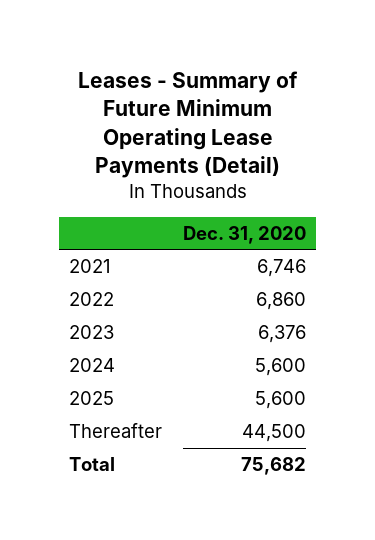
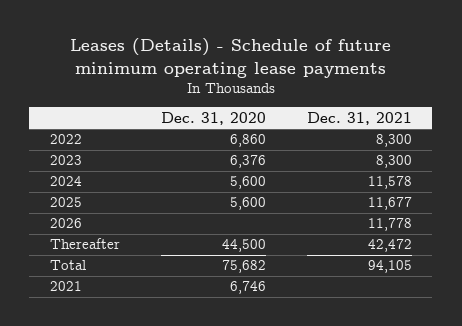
- Leases - Summary of Future Minimum Operating Lease Payments (Detail)
+ Leases (Details) - Schedule of future minimum operating lease payments
- | Dec. 31, 2020
+ | Dec. 31, 2020 | Dec. 31, 2021
+ 2026 | | 11,778
moved down: 2021 | 6,746 |

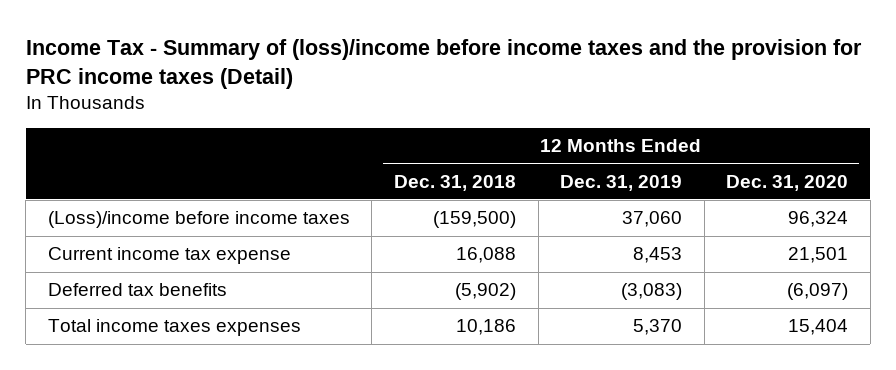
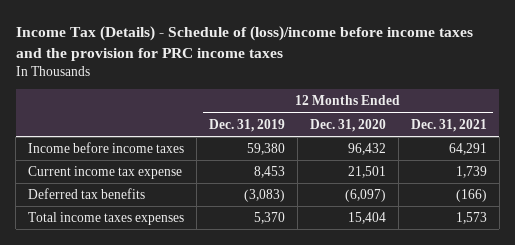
- Income Tax - Summary of (loss)/income before income taxes and the provision for PRC income taxes (Detail)
+ Income Tax (Details) - Schedule of (loss)/income before income taxes and the provision for PRC income taxes
- | 12 Months Ended Dec. 31, 2018 | 12 Months Ended Dec. 31, 2019 | 12 Months Ended Dec. 31, 2020
+ | 12 Months Ended Dec. 31, 2019 | 12 Months Ended Dec. 31, 2020 | 12 Months Ended Dec. 31, 2021
- (Loss)/income before income taxes | (159,500) | 37,060 | 96,324
+ Income before income taxes | 59,380 | 96,432 | 64,291

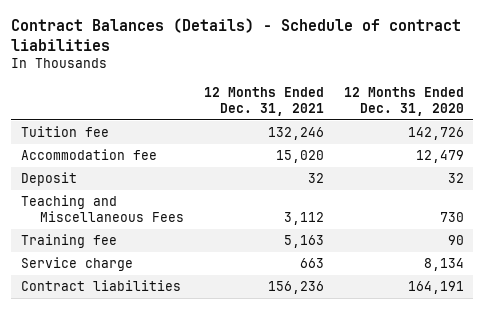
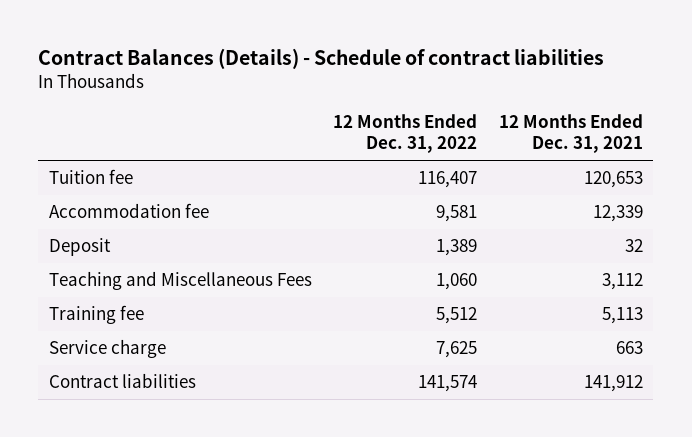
- | 12 Months Ended Dec. 31, 2021 | 12 Months Ended Dec. 31, 2020
+ | 12 Months Ended Dec. 31, 2022 | 12 Months Ended Dec. 31, 2021
- Tuition fee | 132,246 | 142,726
- Accommodation fee | 15,020 | 12,479
+ Tuition fee | 116,407 | 120,653
+ Accommodation fee | 9,581 | 12,339
- Training fee | 5,163 | 90
+ Training fee | 5,512 | 5,113
- Contract liabilities | 156,236 | 164,191
+ Contract liabilities | 141,574 | 141,912

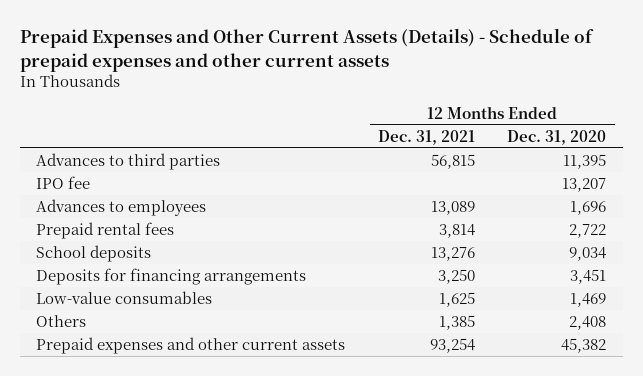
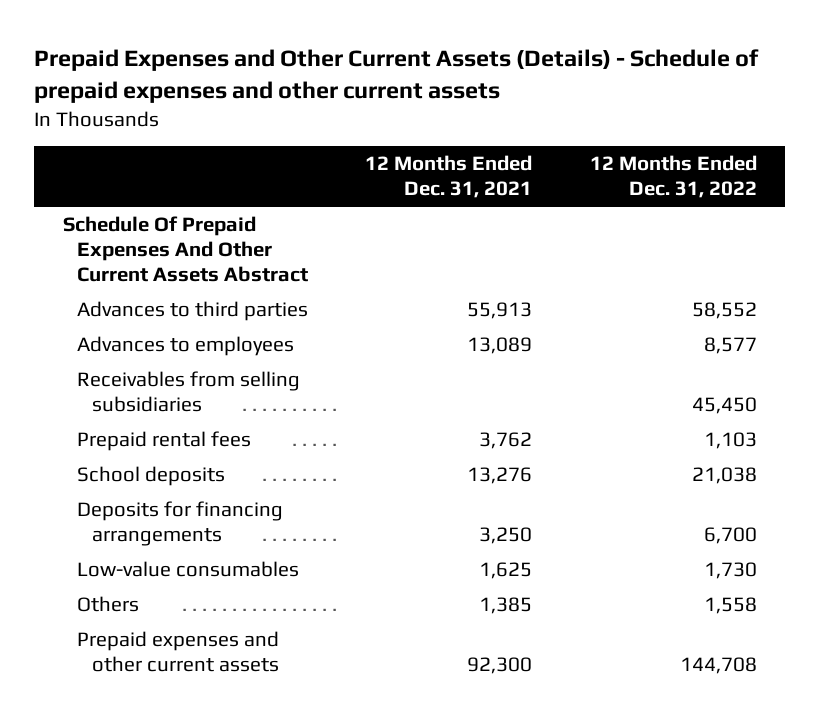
- | 12 Months Ended Dec. 31, 2021 | 12 Months Ended Dec. 31, 2020
+ | 12 Months Ended Dec. 31, 2021 | 12 Months Ended Dec. 31, 2022
- Advances to third parties | 56,815 | 11,395
- IPO fee | | 13,207
+ Schedule Of Prepaid Expenses And Other Current Assets Abstract
+ Advances to third parties | 55,913 | 58,552
- Prepaid rental fees | 3,814 | 2,722
+ Receivables from selling subsidiaries | | 45,450
+ Prepaid rental fees | 3,762 | 1,103
- Prepaid expenses and other current assets | 93,254 | 45,382
+ Prepaid expenses and other current assets | 92,300 | 144,708

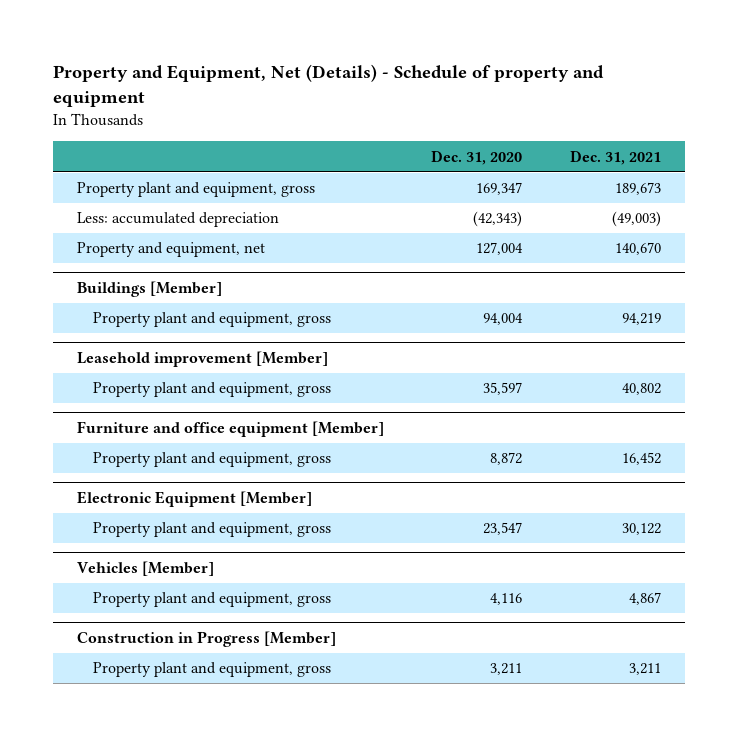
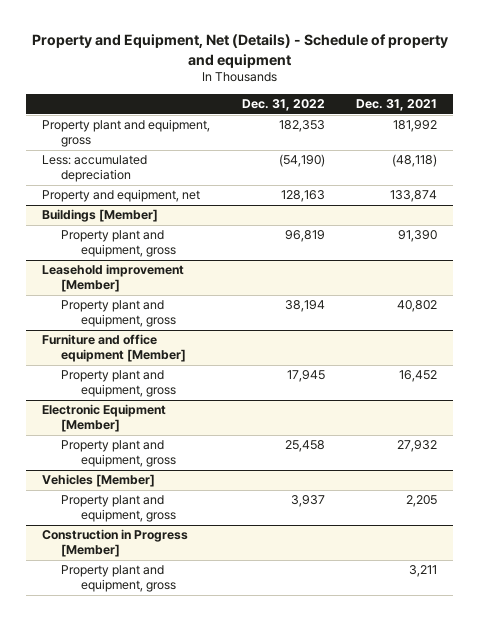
- | Dec. 31, 2020 | Dec. 31, 2021
+ | Dec. 31, 2022 | Dec. 31, 2021
- Property plant and equipment, gross | 169,347 | 189,673
- Less: accumulated depreciation | (42,343) | (49,003)
- Property and equipment, net | 127,004 | 140,670
+ Property plant and equipment, gross | 182,353 | 181,992
+ Less: accumulated depreciation | (54,190) | (48,118)
+ Property and equipment, net | 128,163 | 133,874
@ Buildings [Member]
- Property plant and equipment, gross | 94,004 | 94,219
+ Property plant and equipment, gross | 96,819 | 91,390
@ Electronic Equipment [Member]
- Property plant and equipment, gross | 23,547 | 30,122
+ Property plant and equipment, gross | 25,458 | 27,932
@ Vehicles [Member]
- Property plant and equipment, gross | 4,116 | 4,867
+ Property plant and equipment, gross | 3,937 | 2,205

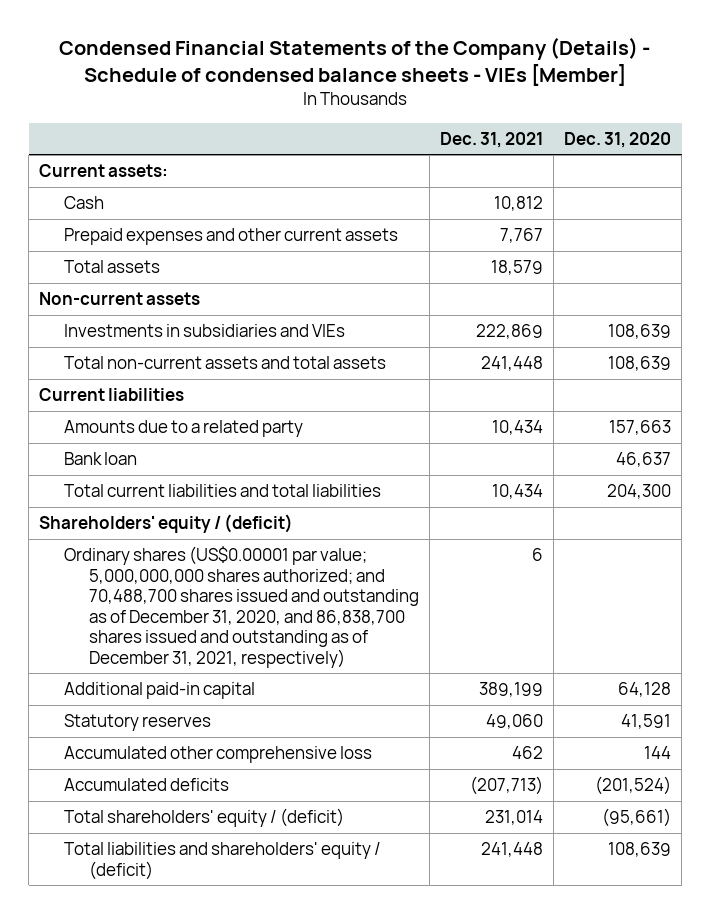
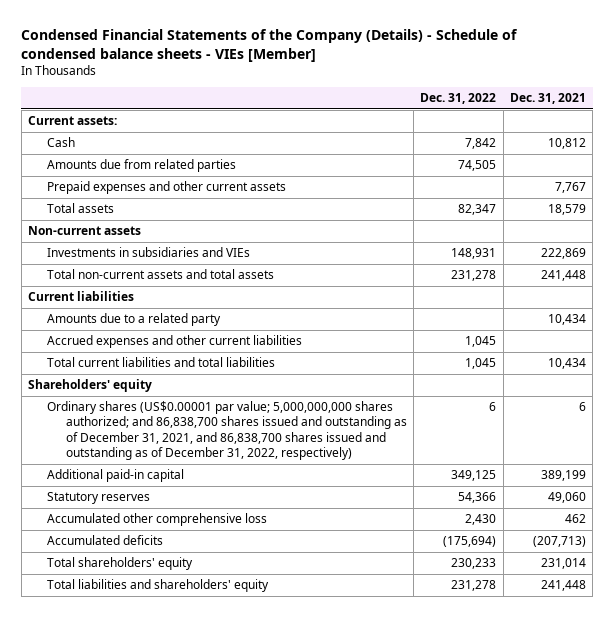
- | Dec. 31, 2021 | Dec. 31, 2020
+ | Dec. 31, 2022 | Dec. 31, 2021
+ Amounts due from related parties | 74,505 |
- Bank loan | | 46,637
+ Accrued expenses and other current liabilities | 1,045 |
- Shareholders' equity / (deficit)
- Ordinary shares (US$0.00001 par value; 5,000,000,000 shares authorized; and 70,488,700 shares issued and outstanding as of December 31, 2020, and 86,838,700 shares issued and outstanding as of December 31, 2021, respectively) | 6 |
+ Shareholders' equity
+ Ordinary shares (US$0.00001 par value; 5,000,000,000 shares authorized; and 86,838,700 shares issued and outstanding as of December 31, 2021, and 86,838,700 shares issued and outstanding as of December 31, 2022, respectively) | 6 | 6
- Total shareholders' equity / (deficit) | 231,014 | (95,661)
- Total liabilities and shareholders' equity / (deficit) | 241,448 | 108,639
+ Total shareholders' equity | 230,233 | 231,014
+ Total liabilities and shareholders' equity | 231,278 | 241,448

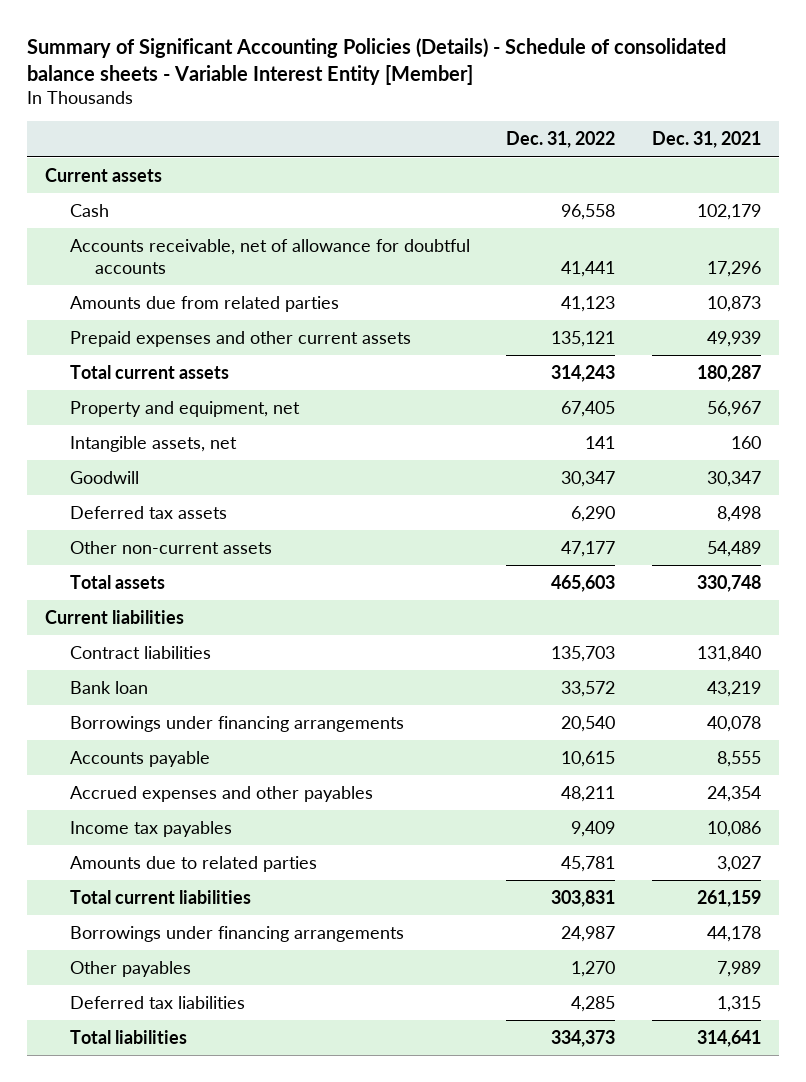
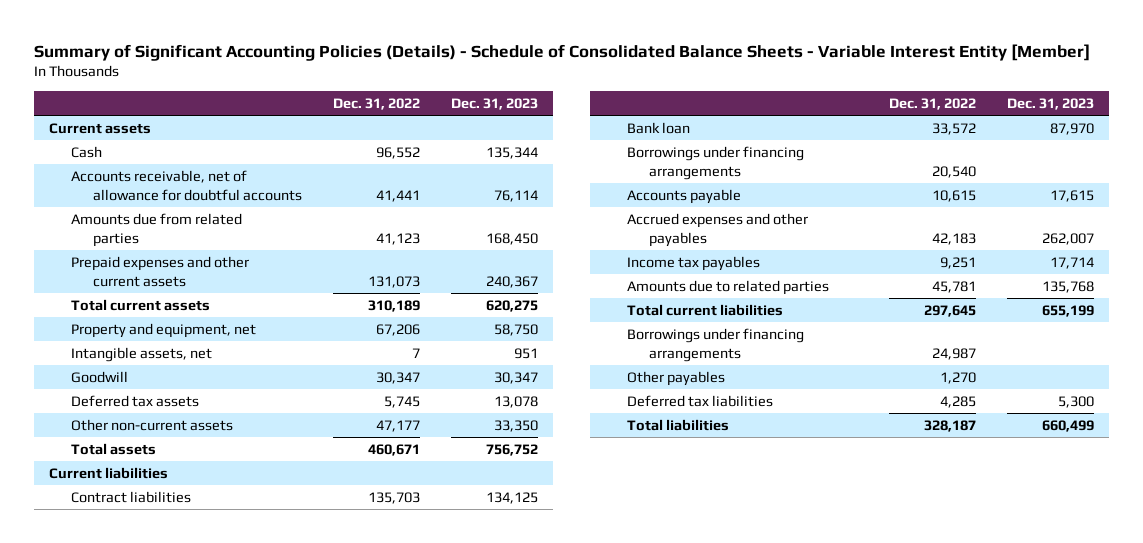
- Summary of Significant Accounting Policies (Details) - Schedule of consolidated balance sheets - Variable Interest Entity [Member]
+ Summary of Significant Accounting Policies (Details) - Schedule of Consolidated Balance Sheets - Variable Interest Entity [Member]
- | Dec. 31, 2022 | Dec. 31, 2021
+ | Dec. 31, 2022 | Dec. 31, 2023
- Cash | 96,558 | 102,179
+ Cash | 96,552 | 135,344
- Prepaid expenses and other current assets | 135,121 | 49,939
- Total current assets | 314,243 | 180,287
- Property and equipment, net | 67,405 | 56,967
- Intangible assets, net | 141 | 160
+ Prepaid expenses and other current assets | 131,073 | 240,367
+ Total current assets | 310,189 | 620,275
+ Property and equipment, net | 67,206 | 58,750
+ Intangible assets, net | 7 | 951
- Deferred tax assets | 6,290 | 8,498
+ Deferred tax assets | 5,745 | 13,078
- Total assets | 465,603 | 330,748
+ Total assets | 460,671 | 756,752
- Accrued expenses and other payables | 48,211 | 24,354
- Income tax payables | 9,409 | 10,086
+ Accrued expenses and other payables | 42,183 | 262,007
+ Income tax payables | 9,251 | 17,714
- Total current liabilities | 303,831 | 261,159
+ Total current liabilities | 297,645 | 655,199
- Total liabilities | 334,373 | 314,641
+ Total liabilities | 328,187 | 660,499

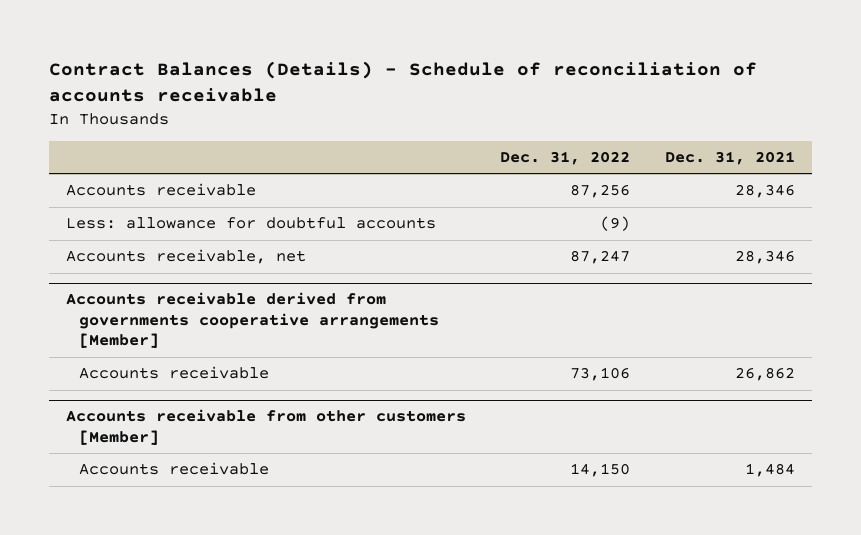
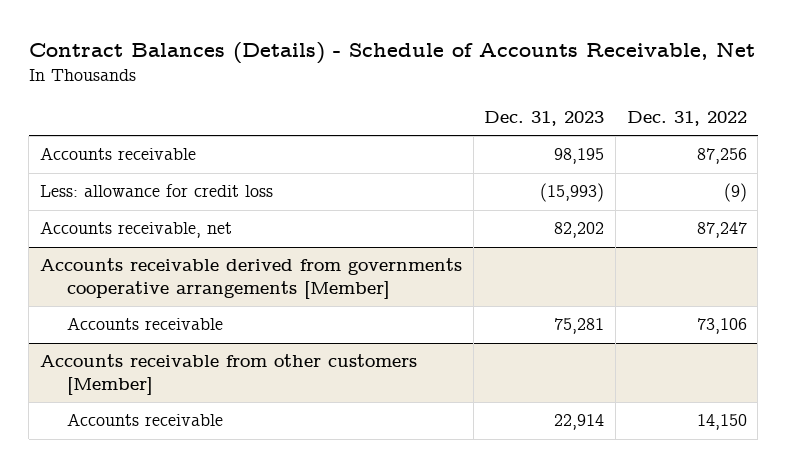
- Contract Balances (Details) - Schedule of reconciliation of accounts receivable
+ Contract Balances (Details) - Schedule of Accounts Receivable, Net
- | Dec. 31, 2022 | Dec. 31, 2021
+ | Dec. 31, 2023 | Dec. 31, 2022
- Less: allowance for doubtful accounts | (9) |
+ Less: allowance for credit loss | (15,993) | (9)

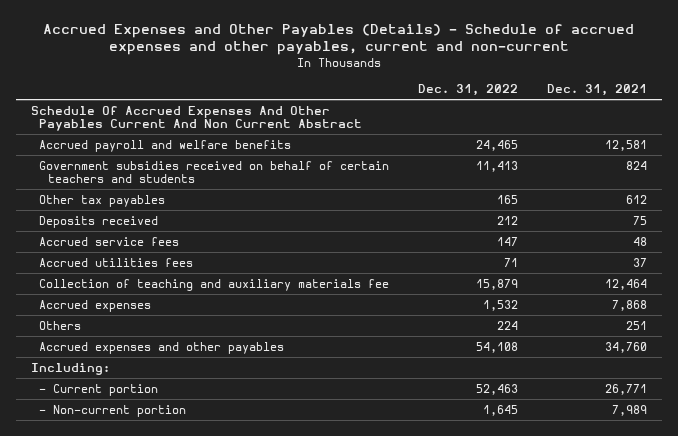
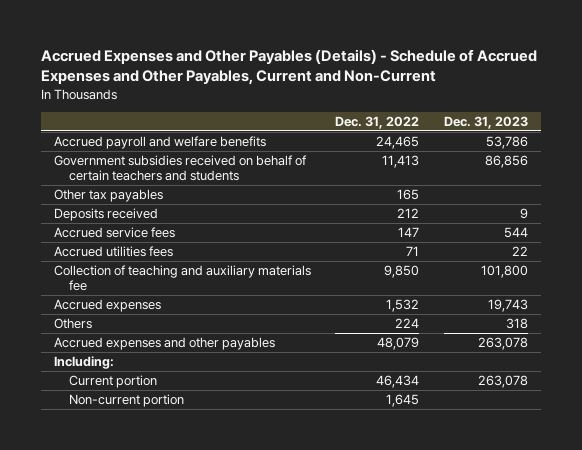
- Accrued Expenses and Other Payables (Details) - Schedule of accrued expenses and other payables, current and non-current
+ Accrued Expenses and Other Payables (Details) - Schedule of Accrued Expenses and Other Payables, Current and Non-Current
- | Dec. 31, 2022 | Dec. 31, 2021
+ | Dec. 31, 2022 | Dec. 31, 2023
- Schedule Of Accrued Expenses And Other Payables Current And Non Current Abstract
- Collection of teaching and auxiliary materials fee | 15,879 | 12,464
+ Collection of teaching and auxiliary materials fee | 9,850 | 101,800
- Accrued expenses and other payables | 54,108 | 34,760
+ Accrued expenses and other payables | 48,079 | 263,078
- - Current portion | 52,463 | 26,771
- - Non-current portion | 1,645 | 7,989
+ Current portion | 46,434 | 263,078
+ Non-current portion | 1,645 |

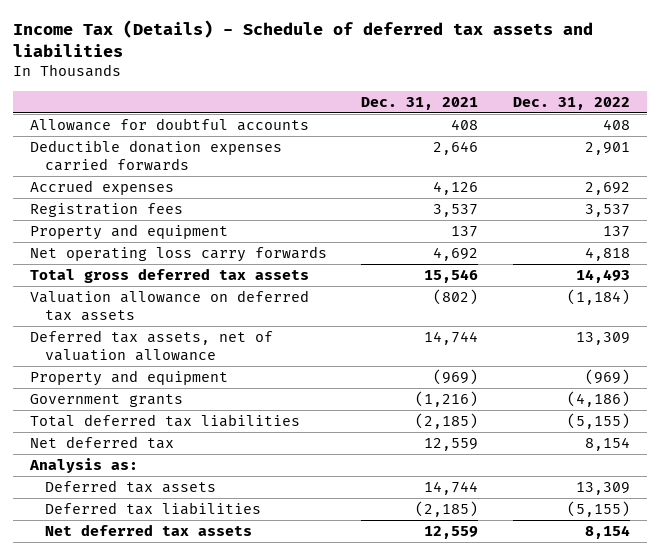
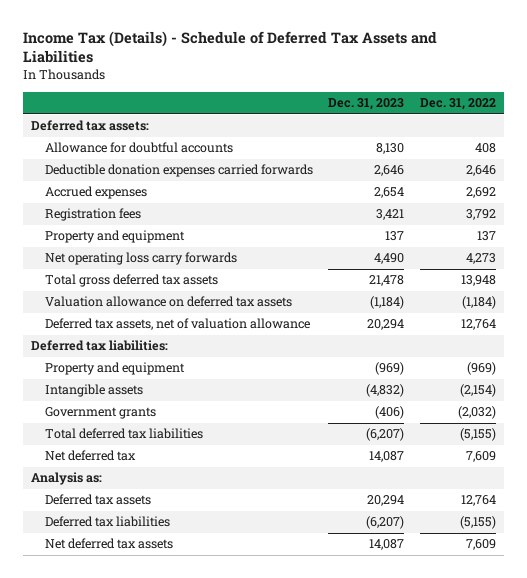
- Income Tax (Details) - Schedule of deferred tax assets and liabilities
+ Income Tax (Details) - Schedule of Deferred Tax Assets and Liabilities
- | Dec. 31, 2021 | Dec. 31, 2022
+ | Dec. 31, 2023 | Dec. 31, 2022
+ Deferred tax assets:
- Deductible donation expenses carried forwards | 2,646 | 2,901
+ Deductible donation expenses carried forwards | 2,646 | 2,646
- Registration fees | 3,537 | 3,537
+ Registration fees | 3,421 | 3,792
- Net operating loss carry forwards | 4,692 | 4,818
- Total gross deferred tax assets | 15,546 | 14,493
+ Net operating loss carry forwards | 4,490 | 4,273
+ Total gross deferred tax assets | 21,478 | 13,948
- Deferred tax assets, net of valuation allowance | 14,744 | 13,309
+ Deferred tax assets, net of valuation allowance | 20,294 | 12,764
+ Deferred tax liabilities:
- Government grants | (1,216) | (4,186)
+ Intangible assets | (4,832) | (2,154)
+ Government grants | (406) | (2,032)
- Net deferred tax | 12,559 | 8,154
+ Net deferred tax | 14,087 | 7,609
- Deferred tax assets | 14,744 | 13,309
+ Deferred tax assets | 20,294 | 12,764
- Net deferred tax assets | 12,559 | 8,154
+ Net deferred tax assets | 14,087 | 7,609

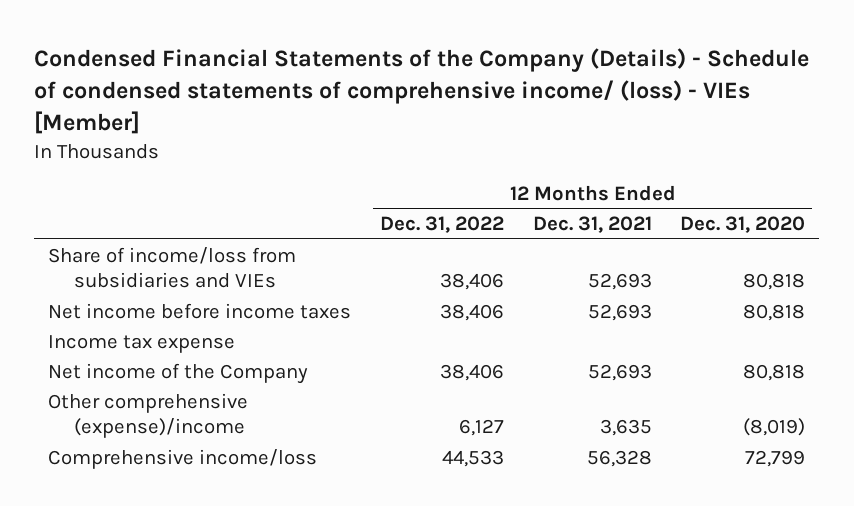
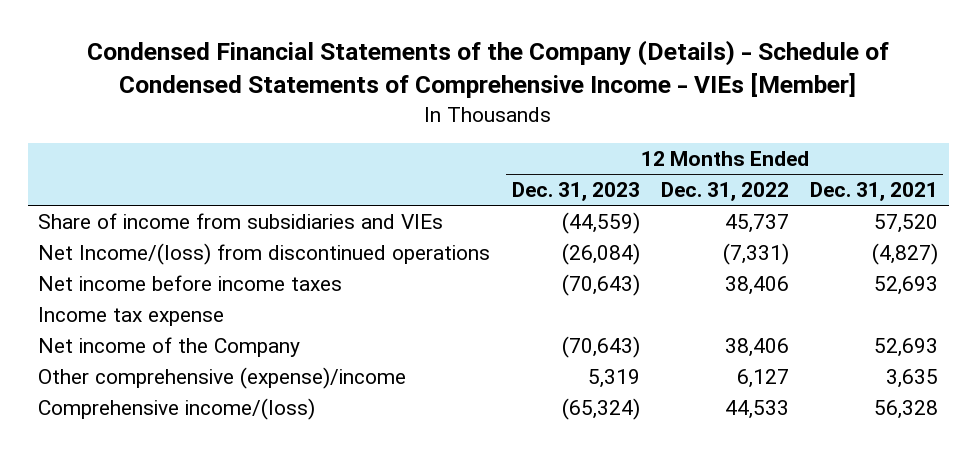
- Condensed Financial Statements of the Company (Details) - Schedule of condensed statements of comprehensive income/ (loss) - VIEs [Member]
+ Condensed Financial Statements of the Company (Details) - Schedule of Condensed Statements of Comprehensive Income - VIEs [Member]
- | 12 Months Ended Dec. 31, 2022 | 12 Months Ended Dec. 31, 2021 | 12 Months Ended Dec. 31, 2020
+ | 12 Months Ended Dec. 31, 2023 | 12 Months Ended Dec. 31, 2022 | 12 Months Ended Dec. 31, 2021
- Share of income/loss from subsidiaries and VIEs | 38,406 | 52,693 | 80,818
+ Share of income from subsidiaries and VIEs | (44,559) | 45,737 | 57,520
+ Net Income/(loss) from discontinued operations | (26,084) | (7,331) | (4,827)
- Comprehensive income/loss | 44,533 | 56,328 | 72,799
+ Comprehensive income/(loss) | (65,324) | 44,533 | 56,328

